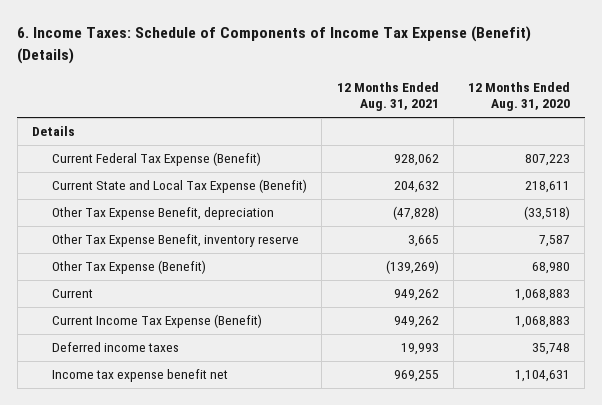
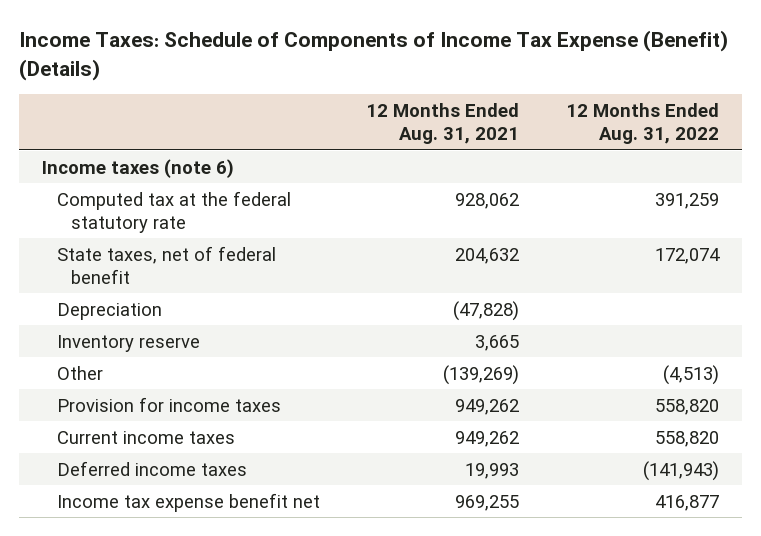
- 6. Income Taxes: Schedule of Components of Income Tax Expense (Benefit) (Details)
+ Income Taxes: Schedule of Components of Income Tax Expense (Benefit) (Details)
- | 12 Months Ended Aug. 31, 2021 | 12 Months Ended Aug. 31, 2020
+ | 12 Months Ended Aug. 31, 2021 | 12 Months Ended Aug. 31, 2022
- Details
- Current Federal Tax Expense (Benefit) | 928,062 | 807,223
- Current State and Local Tax Expense (Benefit) | 204,632 | 218,611
- Other Tax Expense Benefit, depreciation | (47,828) | (33,518)
- Other Tax Expense Benefit, inventory reserve | 3,665 | 7,587
- Other Tax Expense (Benefit) | (139,269) | 68,980
- Current | 949,262 | 1,068,883
- Current Income Tax Expense (Benefit) | 949,262 | 1,068,883
+ Income taxes (note 6)
+ Computed tax at the federal statutory rate | 928,062 | 391,259
+ State taxes, net of federal benefit | 204,632 | 172,074
+ Depreciation | (47,828) |
+ Inventory reserve | 3,665 |
+ Other | (139,269) | (4,513)
+ Provision for income taxes | 949,262 | 558,820
+ Current income taxes | 949,262 | 558,820

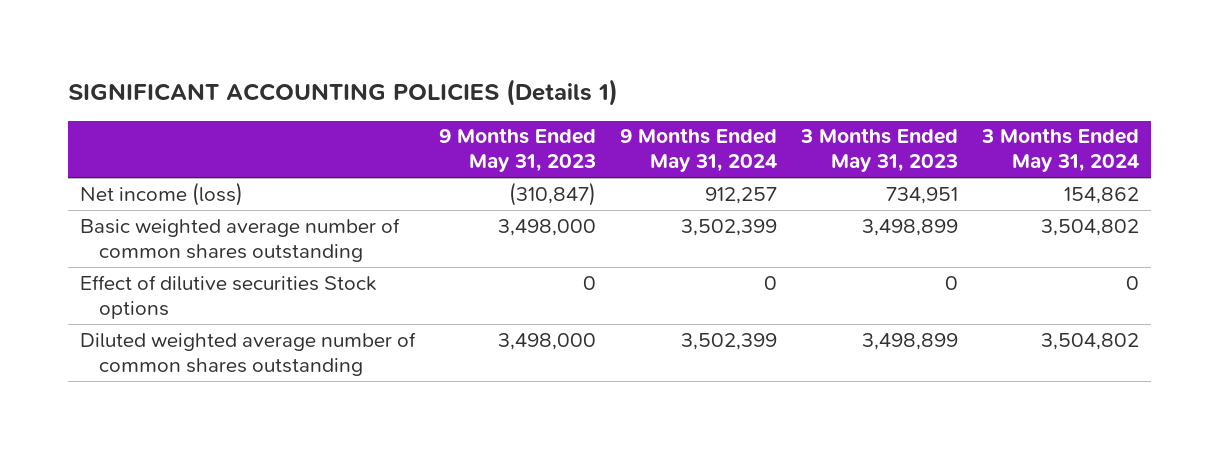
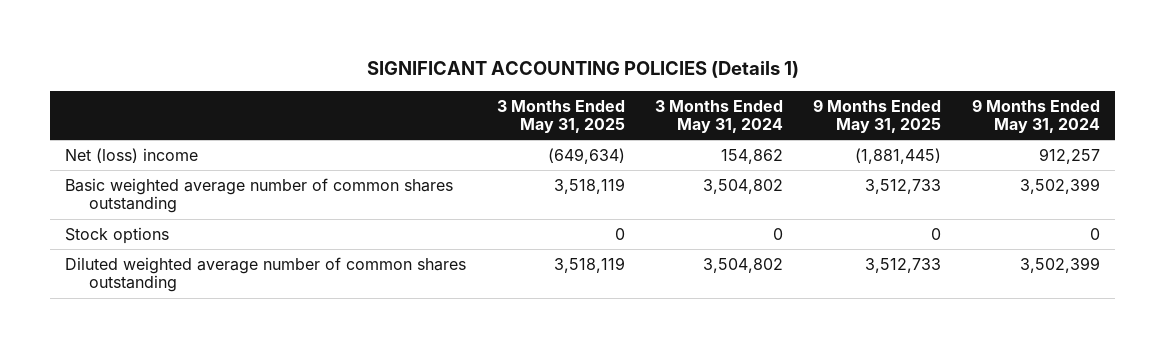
- | 9 Months Ended May 31, 2023 | 9 Months Ended May 31, 2024 | 3 Months Ended May 31, 2023 | 3 Months Ended May 31, 2024
+ | 3 Months Ended May 31, 2025 | 3 Months Ended May 31, 2024 | 9 Months Ended May 31, 2025 | 9 Months Ended May 31, 2024
- Net income (loss) | (310,847) | 912,257 | 734,951 | 154,862
+ Net (loss) income | (649,634) | 154,862 | (1,881,445) | 912,257
- Effect of dilutive securities Stock options | 0 | 0 | 0 | 0
+ Stock options | 0 | 0 | 0 | 0

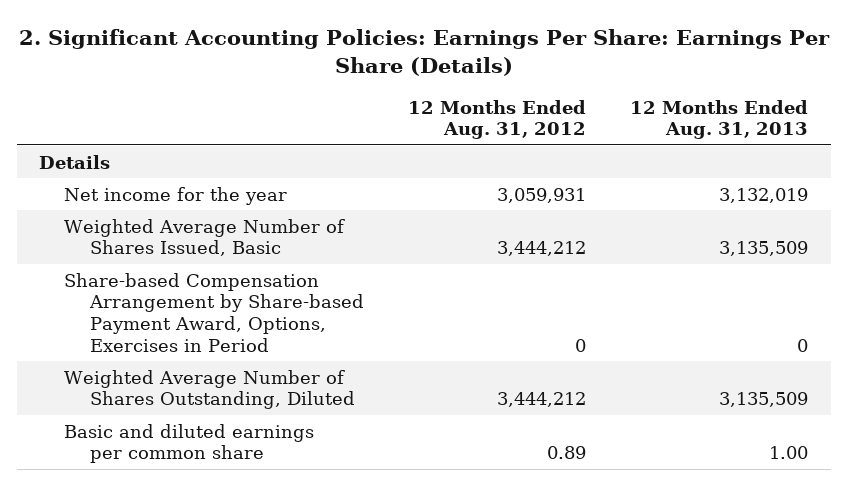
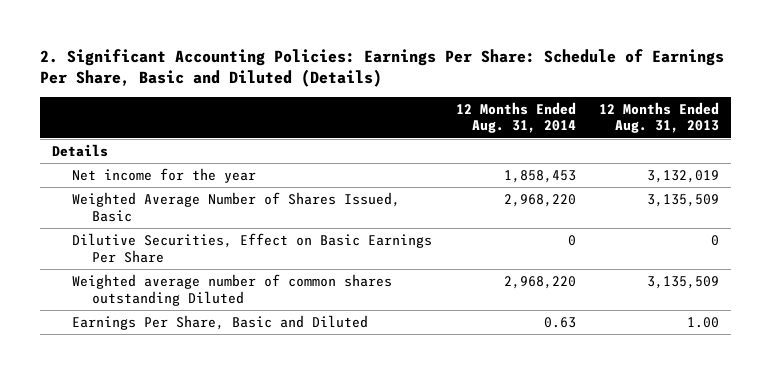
- 2. Significant Accounting Policies: Earnings Per Share: Earnings Per Share (Details)
+ 2. Significant Accounting Policies: Earnings Per Share: Schedule of Earnings Per Share, Basic and Diluted (Details)
- | 12 Months Ended Aug. 31, 2012 | 12 Months Ended Aug. 31, 2013
+ | 12 Months Ended Aug. 31, 2014 | 12 Months Ended Aug. 31, 2013
- Share-based Compensation Arrangement by Share-based Payment Award, Options, Exercises in Period | 0 | 0
- Weighted Average Number of Shares Outstanding, Diluted | 3,444,212 | 3,135,509
- Basic and diluted earnings per common share | 0.89 | 1.00
+ Dilutive Securities, Effect on Basic Earnings Per Share | 0 | 0
+ Weighted average number of common shares outstanding Diluted | 2,968,220 | 3,135,509
+ Earnings Per Share, Basic and Diluted | 0.63 | 1.00

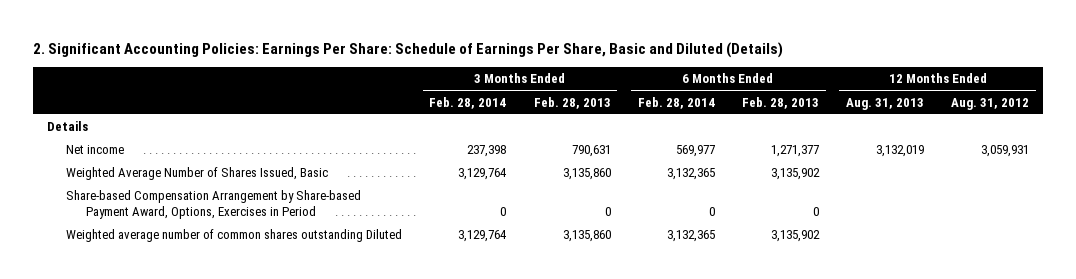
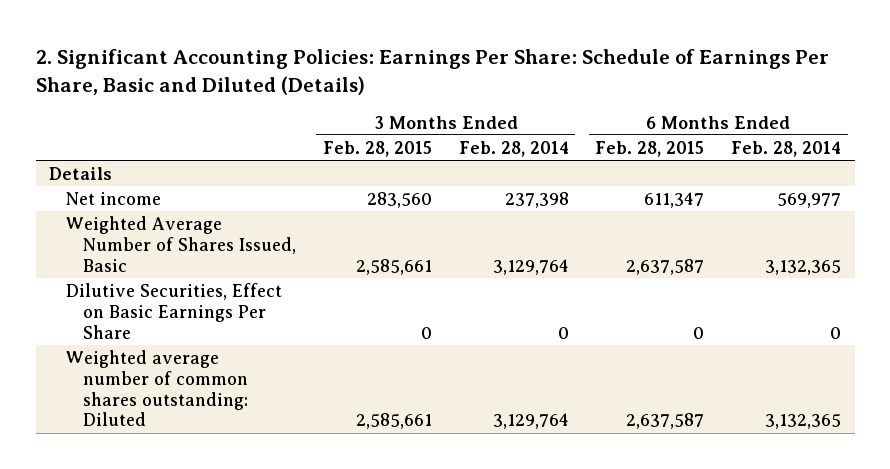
- | 3 Months Ended Feb. 28, 2014 | 3 Months Ended Feb. 28, 2013 | 6 Months Ended Feb. 28, 2014 | 6 Months Ended Feb. 28, 2013 | 12 Months Ended Aug. 31, 2013 | 12 Months Ended Aug. 31, 2012
+ | 3 Months Ended Feb. 28, 2015 | 3 Months Ended Feb. 28, 2014 | 6 Months Ended Feb. 28, 2015 | 6 Months Ended Feb. 28, 2014
- Share-based Compensation Arrangement by Share-based Payment Award, Options, Exercises in Period | 0 | 0 | 0 | 0 | |
- Weighted average number of common shares outstanding Diluted | 3,129,764 | 3,135,860 | 3,132,365 | 3,135,902 | |
+ Dilutive Securities, Effect on Basic Earnings Per Share | 0 | 0 | 0 | 0
+ Weighted average number of common shares outstanding: Diluted | 2,585,661 | 3,129,764 | 2,637,587 | 3,132,365

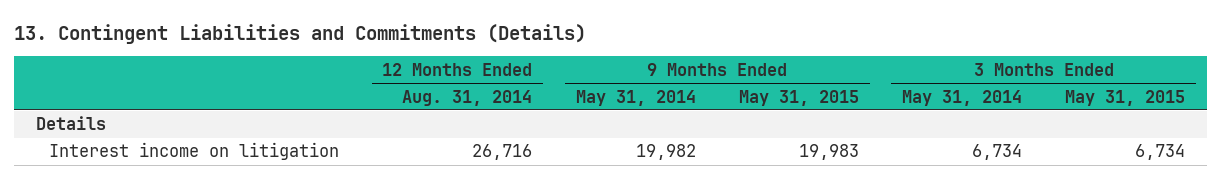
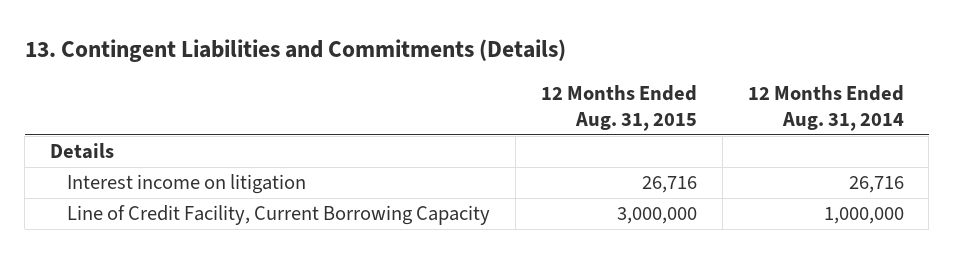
- | 12 Months Ended Aug. 31, 2014 | 9 Months Ended May 31, 2014 | 9 Months Ended May 31, 2015 | 3 Months Ended May 31, 2014 | 3 Months Ended May 31, 2015
+ | 12 Months Ended Aug. 31, 2015 | 12 Months Ended Aug. 31, 2014
+ Line of Credit Facility, Current Borrowing Capacity | 3,000,000 | 1,000,000

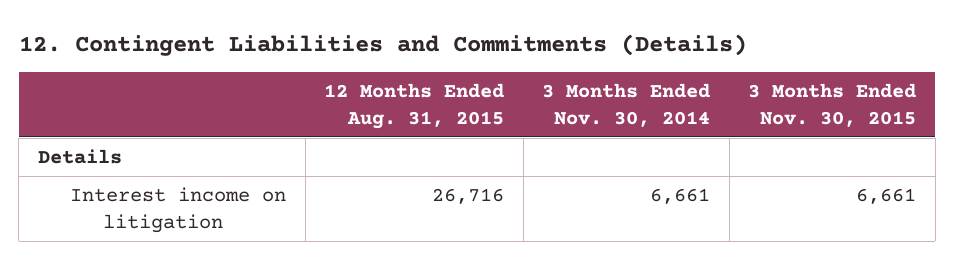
- 13. Contingent Liabilities and Commitments (Details)
+ 12. Contingent Liabilities and Commitments (Details)
- | 12 Months Ended Aug. 31, 2015 | 12 Months Ended Aug. 31, 2014
+ | 12 Months Ended Aug. 31, 2015 | 3 Months Ended Nov. 30, 2014 | 3 Months Ended Nov. 30, 2015
- Line of Credit Facility, Current Borrowing Capacity | 3,000,000 | 1,000,000

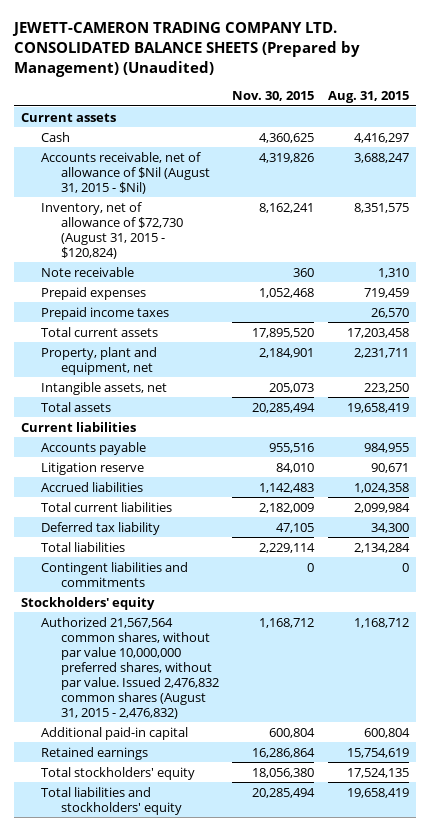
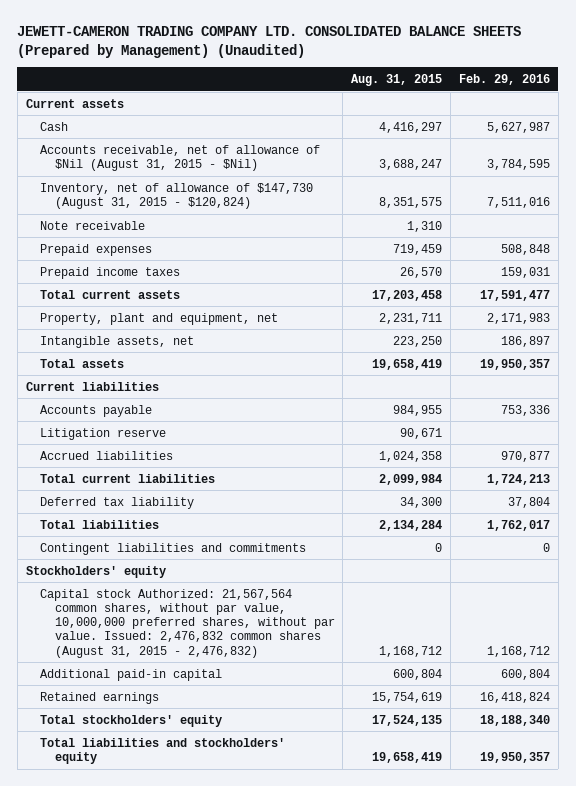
- | Nov. 30, 2015 | Aug. 31, 2015
+ | Aug. 31, 2015 | Feb. 29, 2016
- Inventory, net of allowance of $72,730 (August 31, 2015 - $120,824) | 8,162,241 | 8,351,575
+ Inventory, net of allowance of $147,730 (August 31, 2015 - $120,824) | 8,351,575 | 7,511,016
- Authorized 21,567,564 common shares, without par value 10,000,000 preferred shares, without par value. Issued 2,476,832 common shares (August 31, 2015 - 2,476,832) | 1,168,712 | 1,168,712
+ Capital stock Authorized: 21,567,564 common shares, without par value, 10,000,000 preferred shares, without par value. Issued: 2,476,832 common shares (August 31, 2015 - 2,476,832) | 1,168,712 | 1,168,712

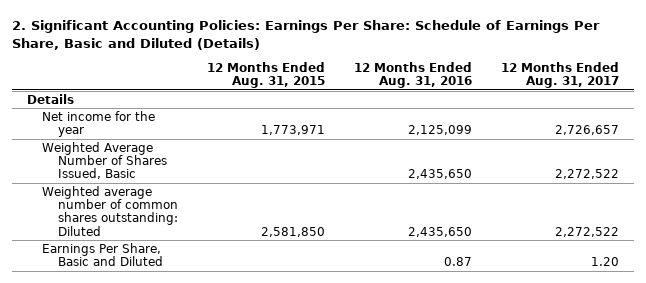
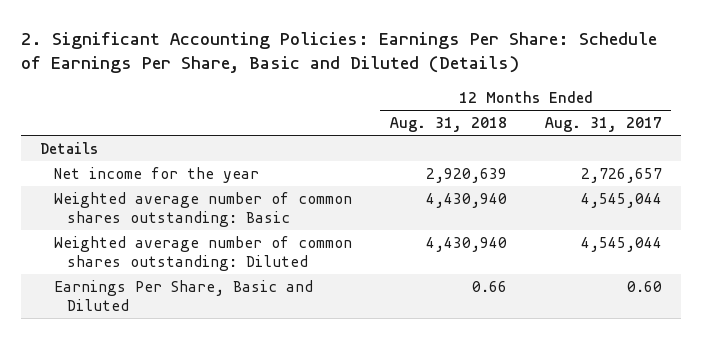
- | 12 Months Ended Aug. 31, 2015 | 12 Months Ended Aug. 31, 2016 | 12 Months Ended Aug. 31, 2017
+ | 12 Months Ended Aug. 31, 2018 | 12 Months Ended Aug. 31, 2017
- Weighted Average Number of Shares Issued, Basic | | 2,435,650 | 2,272,522
- Weighted average number of common shares outstanding: Diluted | 2,581,850 | 2,435,650 | 2,272,522
- Earnings Per Share, Basic and Diluted | | 0.87 | 1.20
+ Weighted average number of common shares outstanding: Basic | 4,430,940 | 4,545,044
+ Weighted average number of common shares outstanding: Diluted | 4,430,940 | 4,545,044
+ Earnings Per Share, Basic and Diluted | 0.66 | 0.60

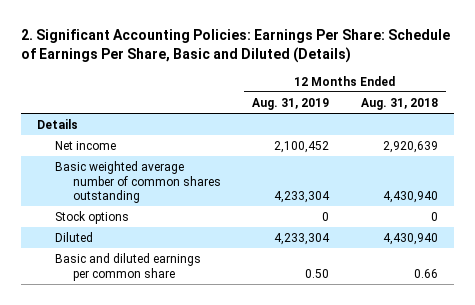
- | 12 Months Ended Aug. 31, 2018 | 12 Months Ended Aug. 31, 2017
+ | 12 Months Ended Aug. 31, 2019 | 12 Months Ended Aug. 31, 2018
- Net income for the year | 2,920,639 | 2,726,657
- Weighted average number of common shares outstanding: Basic | 4,430,940 | 4,545,044
- Weighted average number of common shares outstanding: Diluted | 4,430,940 | 4,545,044
- Earnings Per Share, Basic and Diluted | 0.66 | 0.60
+ Net income | 2,100,452 | 2,920,639
+ Basic weighted average number of common shares outstanding | 4,233,304 | 4,430,940
+ Stock options | 0 | 0
+ Diluted | 4,233,304 | 4,430,940
+ Basic and diluted earnings per common share | 0.50 | 0.66

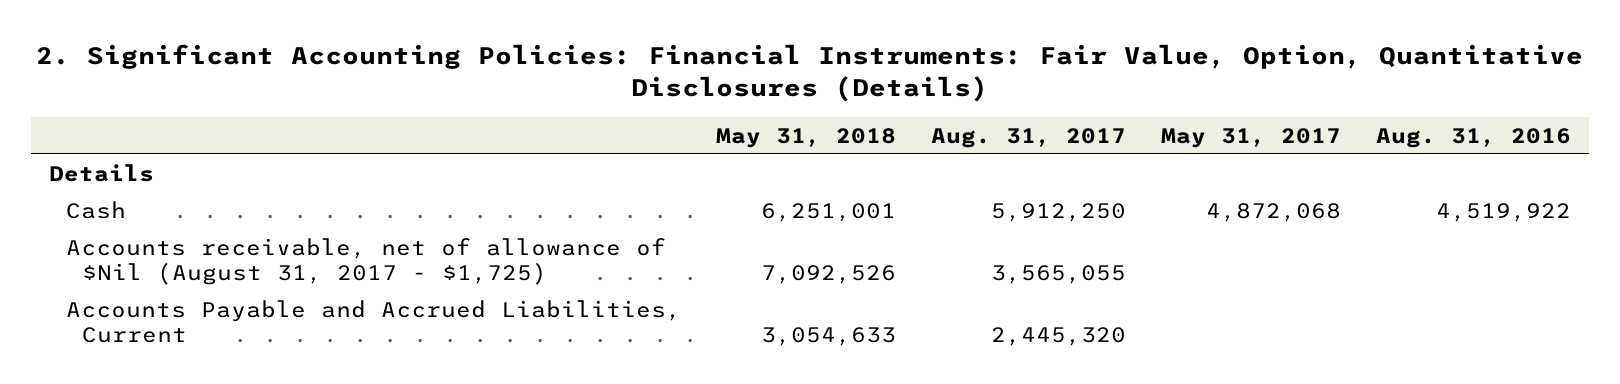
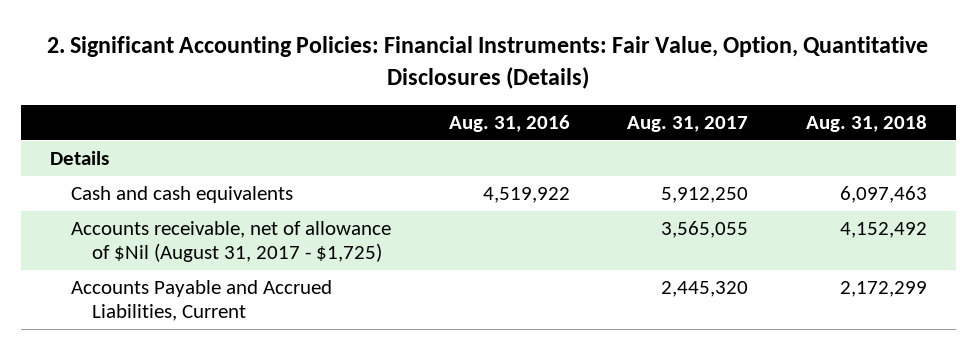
- | May 31, 2018 | Aug. 31, 2017 | May 31, 2017 | Aug. 31, 2016
+ | Aug. 31, 2016 | Aug. 31, 2017 | Aug. 31, 2018
- Cash | 6,251,001 | 5,912,250 | 4,872,068 | 4,519,922
+ Cash and cash equivalents | 4,519,922 | 5,912,250 | 6,097,463

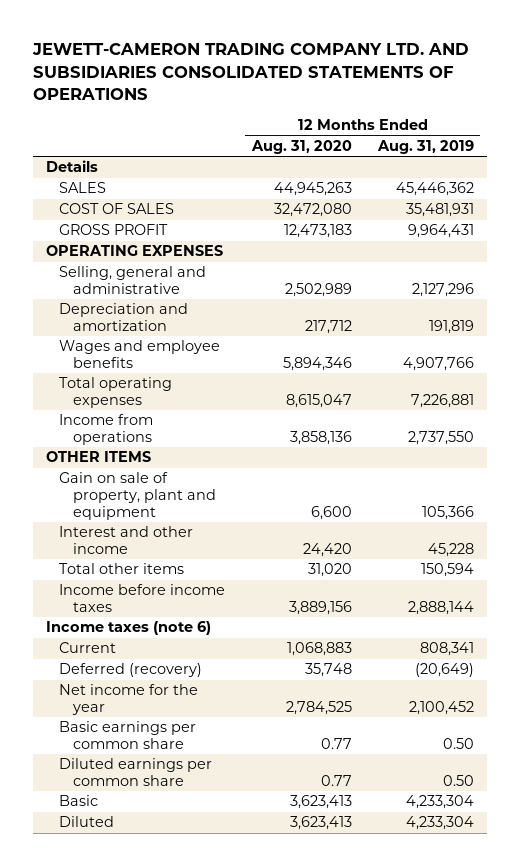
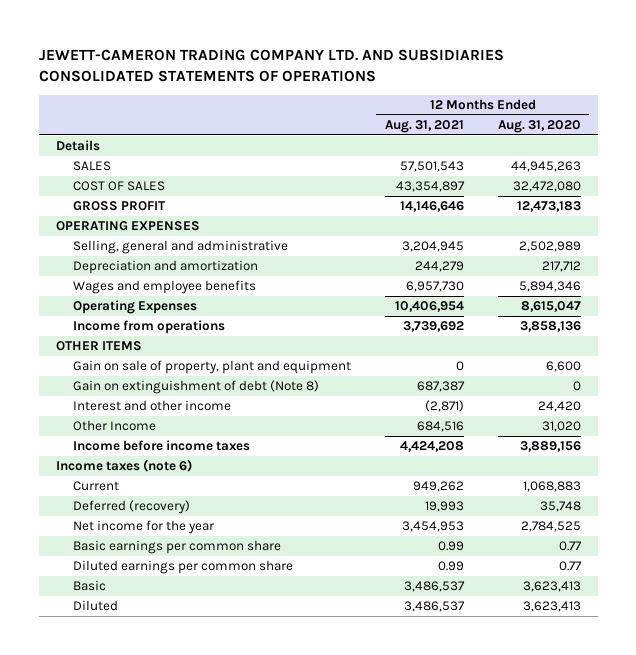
- | 12 Months Ended Aug. 31, 2020 | 12 Months Ended Aug. 31, 2019
+ | 12 Months Ended Aug. 31, 2021 | 12 Months Ended Aug. 31, 2020
- Total operating expenses | 8,615,047 | 7,226,881
+ Operating Expenses | 10,406,954 | 8,615,047
+ Gain on extinguishment of debt (Note 8) | 687,387 | 0
- Total other items | 31,020 | 150,594
+ Other Income | 684,516 | 31,020

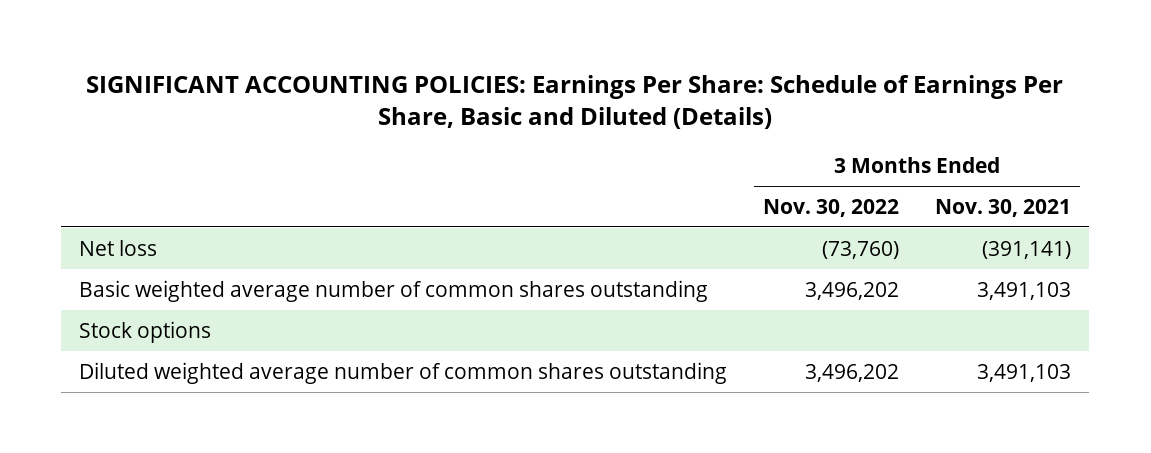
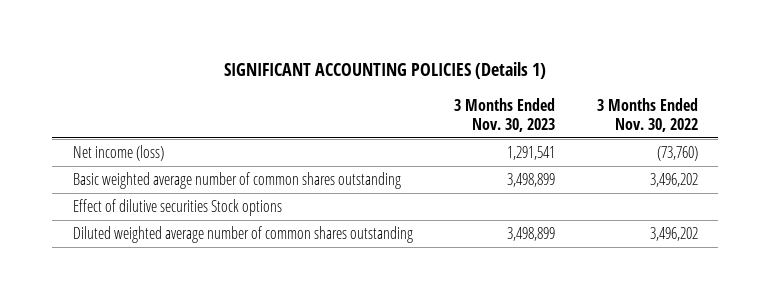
- SIGNIFICANT ACCOUNTING POLICIES: Earnings Per Share: Schedule of Earnings Per Share, Basic and Diluted (Details)
+ SIGNIFICANT ACCOUNTING POLICIES (Details 1)
- | 3 Months Ended Nov. 30, 2022 | 3 Months Ended Nov. 30, 2021
+ | 3 Months Ended Nov. 30, 2023 | 3 Months Ended Nov. 30, 2022
- Net loss | (73,760) | (391,141)
+ Net income (loss) | 1,291,541 | (73,760)
- Stock options
+ Effect of dilutive securities Stock options

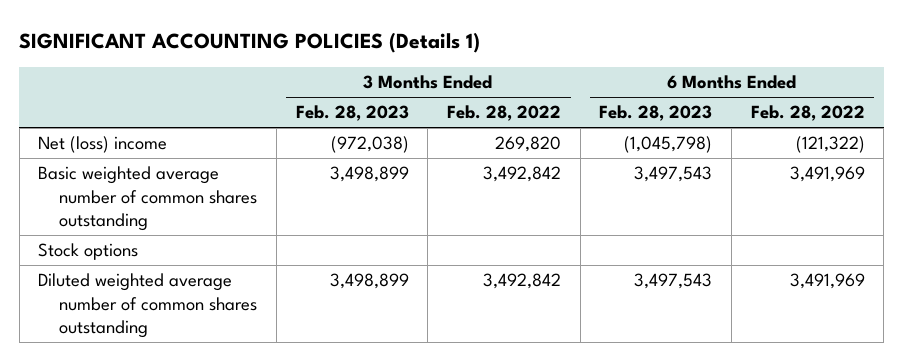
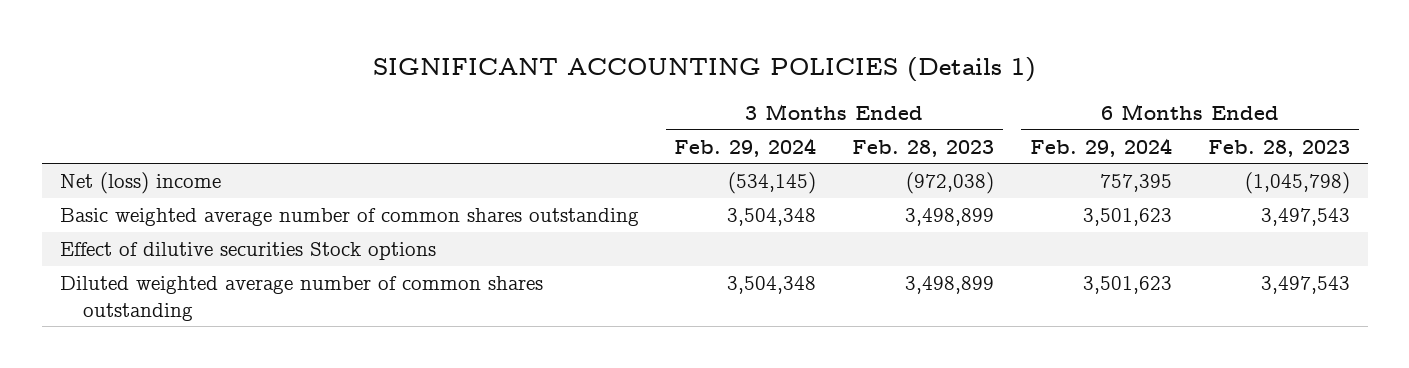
- | 3 Months Ended Feb. 28, 2023 | 3 Months Ended Feb. 28, 2022 | 6 Months Ended Feb. 28, 2023 | 6 Months Ended Feb. 28, 2022
+ | 3 Months Ended Feb. 29, 2024 | 3 Months Ended Feb. 28, 2023 | 6 Months Ended Feb. 29, 2024 | 6 Months Ended Feb. 28, 2023
- Stock options
+ Effect of dilutive securities Stock options

